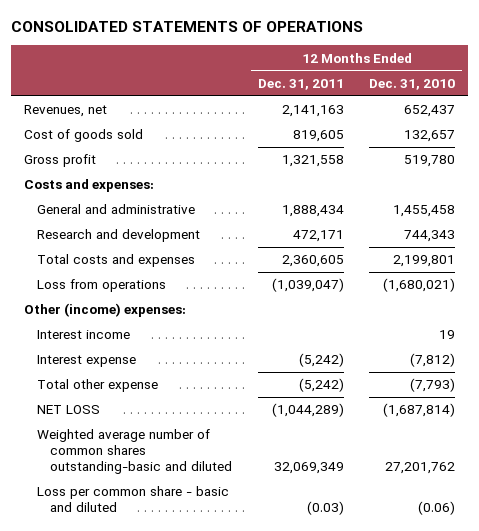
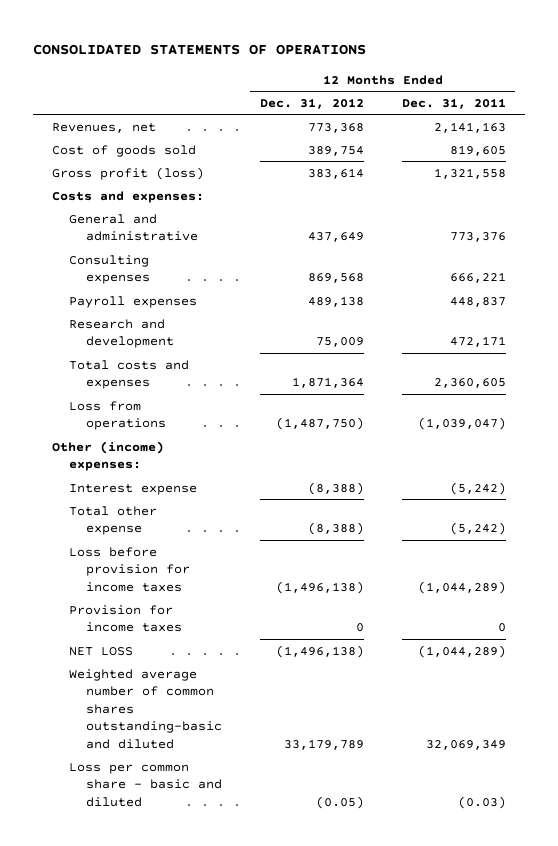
- | 12 Months Ended Dec. 31, 2011 | 12 Months Ended Dec. 31, 2010
+ | 12 Months Ended Dec. 31, 2012 | 12 Months Ended Dec. 31, 2011
- Gross profit | 1,321,558 | 519,780
+ Gross profit (loss) | 383,614 | 1,321,558
- General and administrative | 1,888,434 | 1,455,458
+ General and administrative | 437,649 | 773,376
+ Consulting expenses | 869,568 | 666,221
+ Payroll expenses | 489,138 | 448,837
- Interest income | | 19
+ Loss before provision for income taxes | (1,496,138) | (1,044,289)
+ Provision for income taxes | 0 | 0

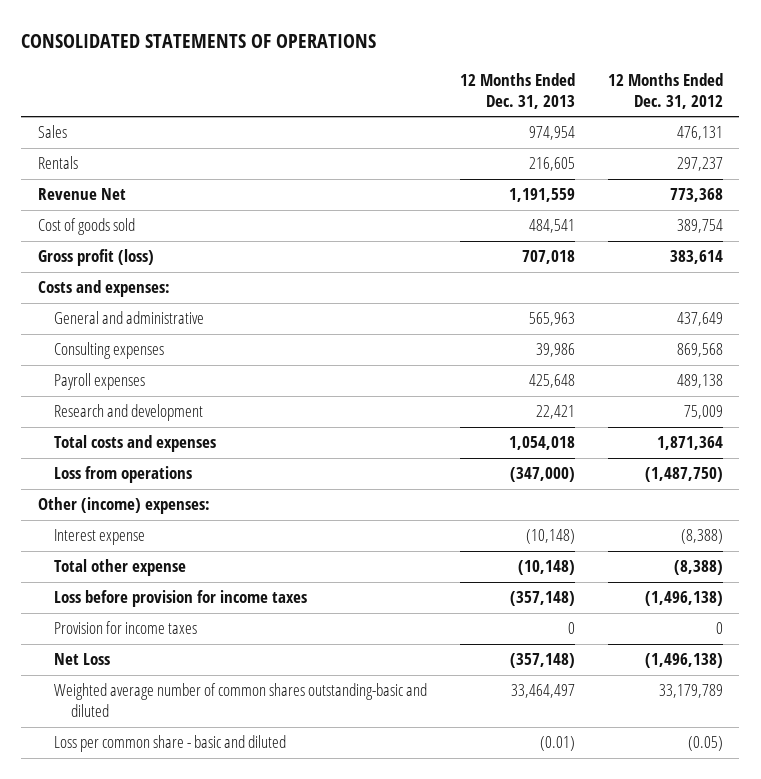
- | 12 Months Ended Dec. 31, 2012 | 12 Months Ended Dec. 31, 2011
+ | 12 Months Ended Dec. 31, 2013 | 12 Months Ended Dec. 31, 2012
- Revenues, net | 773,368 | 2,141,163
+ Sales | 974,954 | 476,131
+ Rentals | 216,605 | 297,237
+ Revenue Net | 1,191,559 | 773,368
- NET LOSS | (1,496,138) | (1,044,289)
+ Net Loss | (357,148) | (1,496,138)

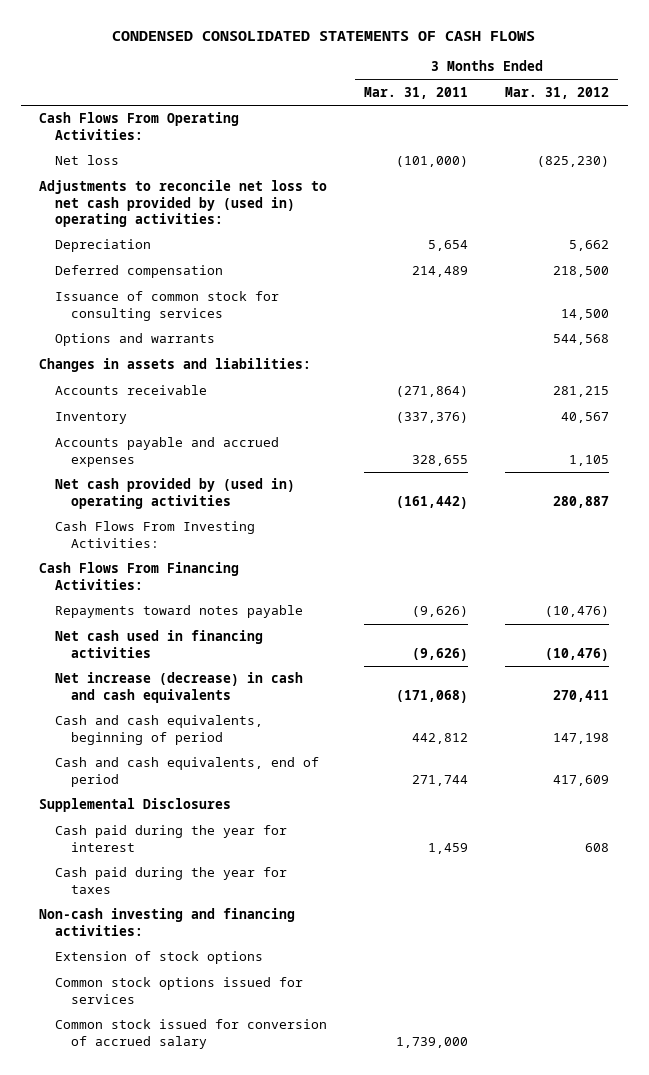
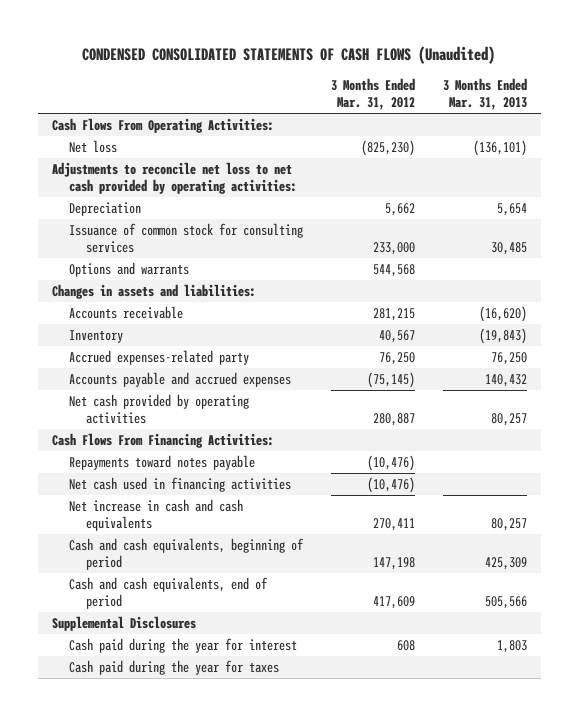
- CONDENSED CONSOLIDATED STATEMENTS OF CASH FLOWS
+ CONDENSED CONSOLIDATED STATEMENTS OF CASH FLOWS (Unaudited)
- | 3 Months Ended Mar. 31, 2011 | 3 Months Ended Mar. 31, 2012
+ | 3 Months Ended Mar. 31, 2012 | 3 Months Ended Mar. 31, 2013
- Adjustments to reconcile net loss to net cash provided by (used in) operating activities:
+ Adjustments to reconcile net loss to net cash provided by operating activities:
- Deferred compensation | 214,489 | 218,500
- Issuance of common stock for consulting services | | 14,500
+ Issuance of common stock for consulting services | 233,000 | 30,485
- Accounts payable and accrued expenses | 328,655 | 1,105
- Net cash provided by (used in) operating activities | (161,442) | 280,887
- Cash Flows From Investing Activities:
+ Accrued expenses-related party | 76,250 | 76,250
+ Accounts payable and accrued expenses | (75,145) | 140,432
+ Net cash provided by operating activities | 280,887 | 80,257
- Net increase (decrease) in cash and cash equivalents | (171,068) | 270,411
+ Net increase in cash and cash equivalents | 270,411 | 80,257
- Non-cash investing and financing activities:
- Extension of stock options
- Common stock options issued for services
- Common stock issued for conversion of accrued salary | 1,739,000 |

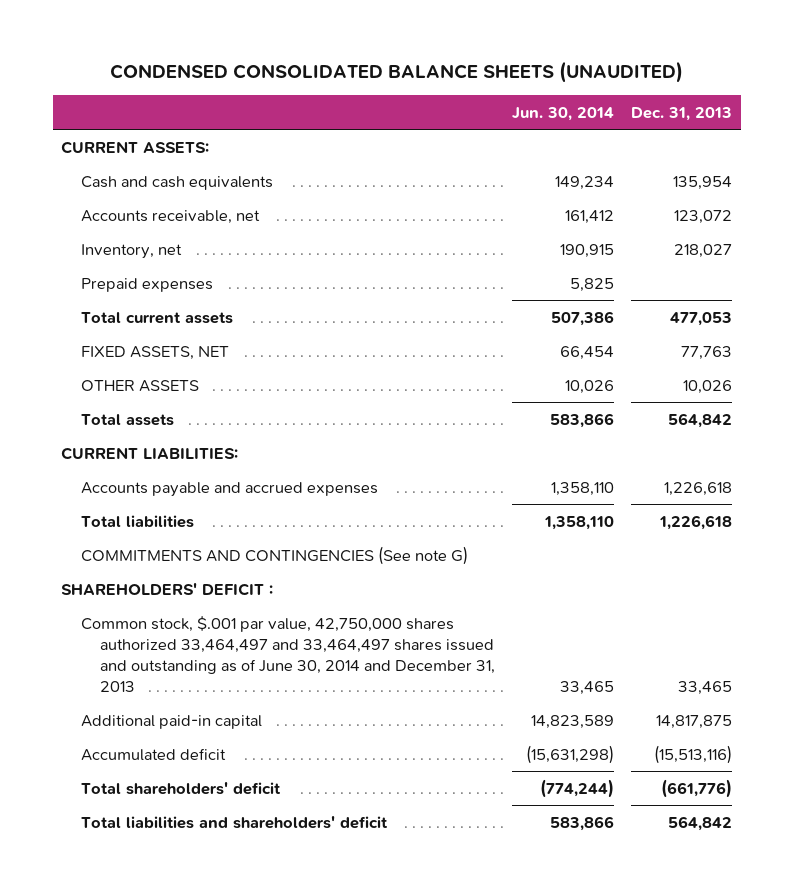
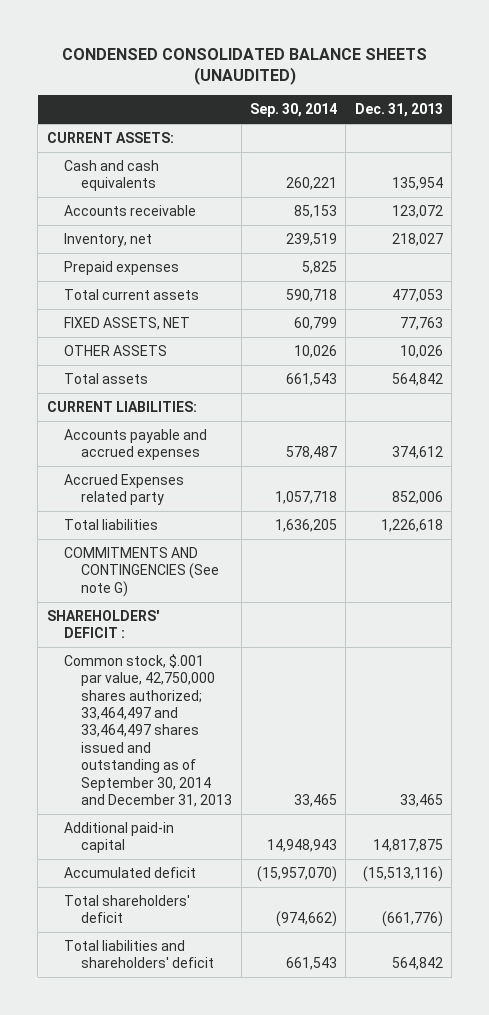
- | Jun. 30, 2014 | Dec. 31, 2013
+ | Sep. 30, 2014 | Dec. 31, 2013
- Accounts receivable, net | 161,412 | 123,072
+ Accounts receivable | 85,153 | 123,072
- Accounts payable and accrued expenses | 1,358,110 | 1,226,618
+ Accounts payable and accrued expenses | 578,487 | 374,612
+ Accrued Expenses related party | 1,057,718 | 852,006
- Common stock, $.001 par value, 42,750,000 shares authorized 33,464,497 and 33,464,497 shares issued and outstanding as of June 30, 2014 and December 31, 2013 | 33,465 | 33,465
+ Common stock, $.001 par value, 42,750,000 shares authorized; 33,464,497 and 33,464,497 shares issued and outstanding as of September 30, 2014 and December 31, 2013 | 33,465 | 33,465

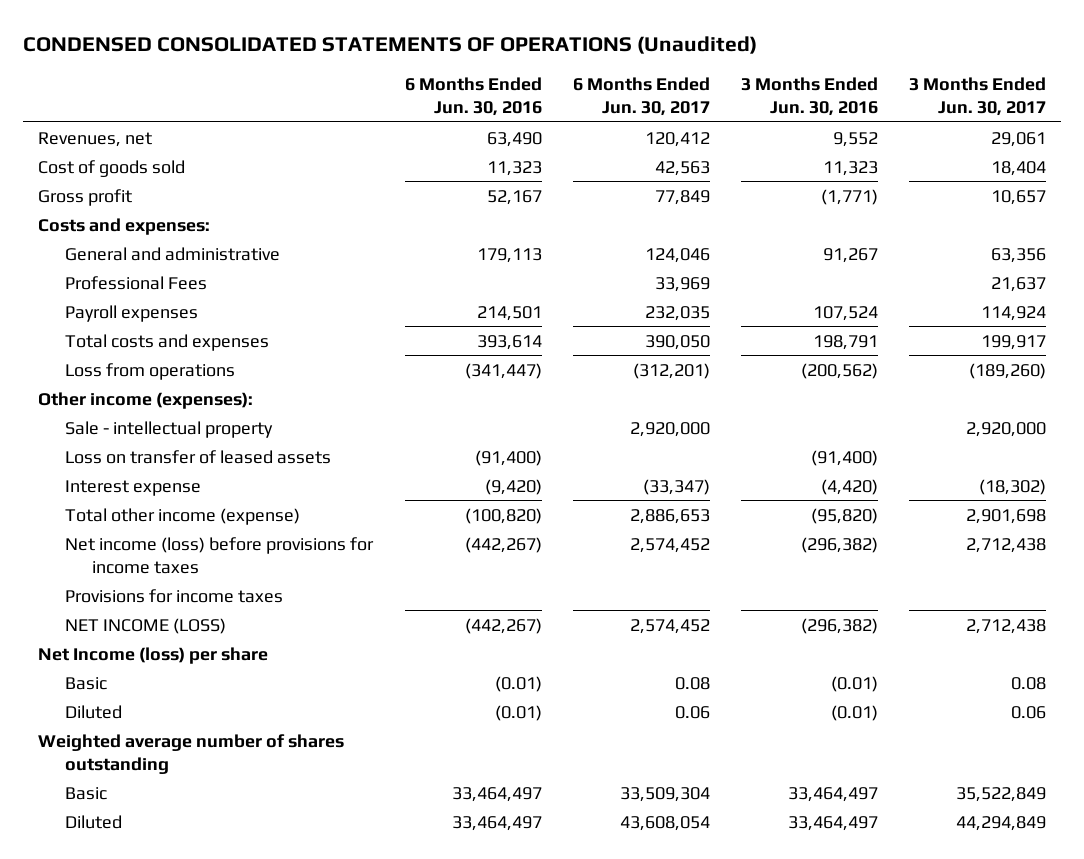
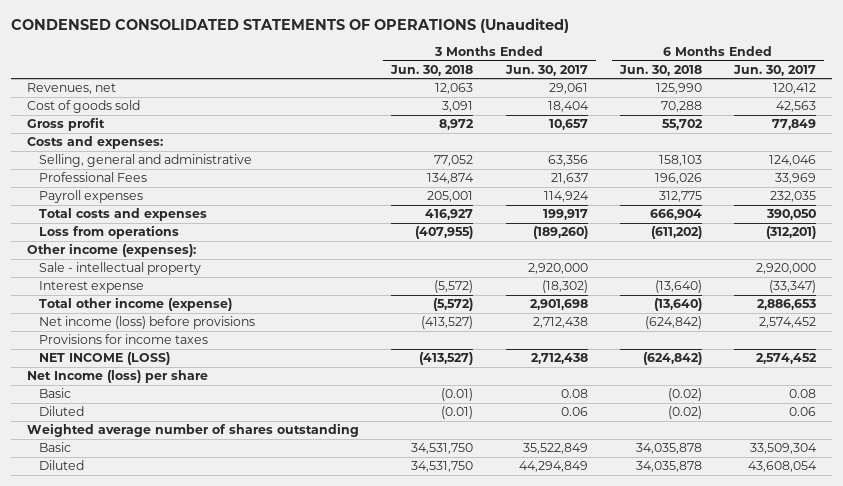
- | 6 Months Ended Jun. 30, 2016 | 6 Months Ended Jun. 30, 2017 | 3 Months Ended Jun. 30, 2016 | 3 Months Ended Jun. 30, 2017
+ | 3 Months Ended Jun. 30, 2018 | 3 Months Ended Jun. 30, 2017 | 6 Months Ended Jun. 30, 2018 | 6 Months Ended Jun. 30, 2017
- General and administrative | 179,113 | 124,046 | 91,267 | 63,356
+ Selling, general and administrative | 77,052 | 63,356 | 158,103 | 124,046
- Loss on transfer of leased assets | (91,400) | | (91,400) |
- Net income (loss) before provisions for income taxes | (442,267) | 2,574,452 | (296,382) | 2,712,438
+ Net income (loss) before provisions | (413,527) | 2,712,438 | (624,842) | 2,574,452

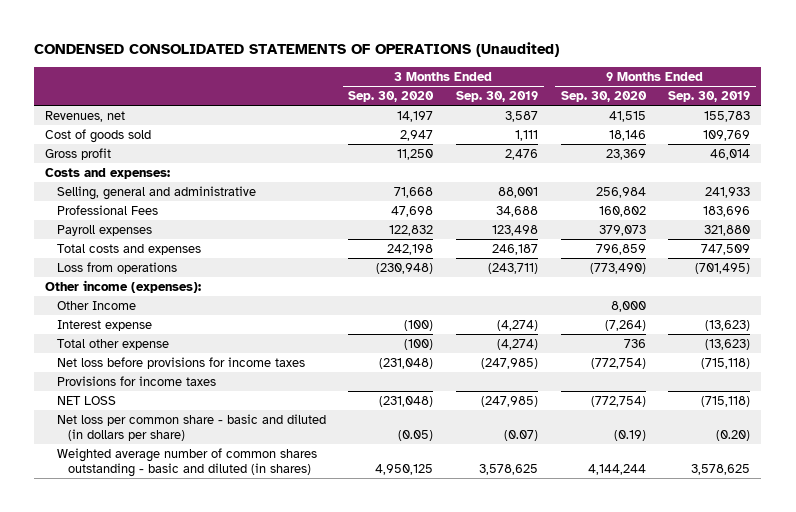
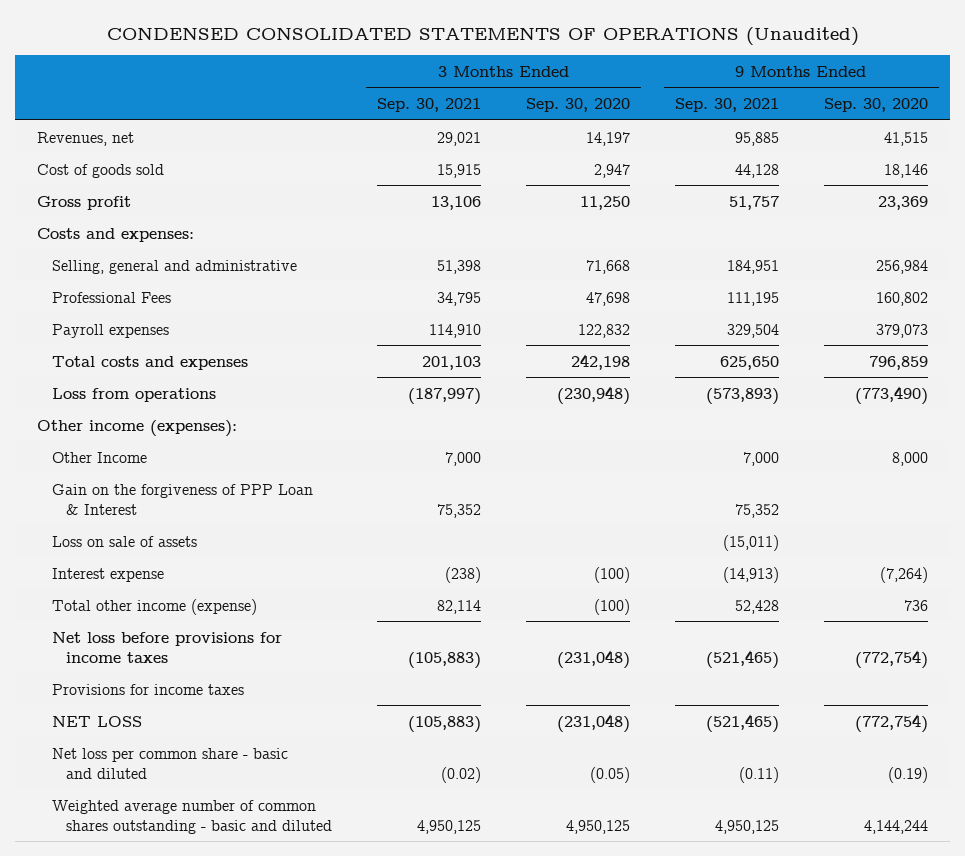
- | 3 Months Ended Sep. 30, 2020 | 3 Months Ended Sep. 30, 2019 | 9 Months Ended Sep. 30, 2020 | 9 Months Ended Sep. 30, 2019
+ | 3 Months Ended Sep. 30, 2021 | 3 Months Ended Sep. 30, 2020 | 9 Months Ended Sep. 30, 2021 | 9 Months Ended Sep. 30, 2020
+ Gain on the forgiveness of PPP Loan & Interest | 75,352 | | 75,352 |
+ Loss on sale of assets | | | (15,011) |
- Total other expense | (100) | (4,274) | 736 | (13,623)
+ Total other income (expense) | 82,114 | (100) | 52,428 | 736
- Net loss per common share - basic and diluted (in dollars per share) | (0.05) | (0.07) | (0.19) | (0.20)
- Weighted average number of common shares outstanding - basic and diluted (in shares) | 4,950,125 | 3,578,625 | 4,144,244 | 3,578,625
+ Net loss per common share - basic and diluted | (0.02) | (0.05) | (0.11) | (0.19)
+ Weighted average number of common shares outstanding - basic and diluted | 4,950,125 | 4,950,125 | 4,950,125 | 4,144,244

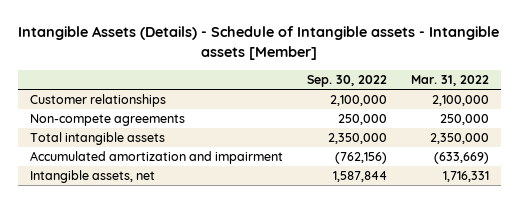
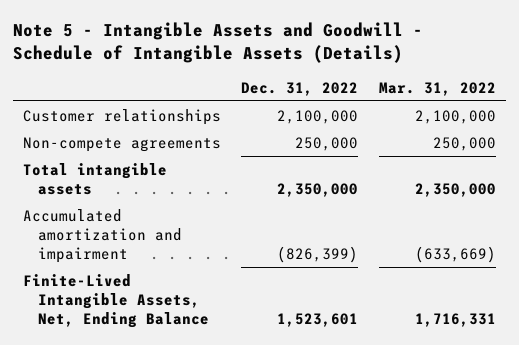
- Intangible Assets (Details) - Schedule of Intangible assets - Intangible assets [Member]
+ Note 5 - Intangible Assets and Goodwill - Schedule of Intangible Assets (Details)
- | Sep. 30, 2022 | Mar. 31, 2022
+ | Dec. 31, 2022 | Mar. 31, 2022
- Intangible assets, net | 1,587,844 | 1,716,331
+ Finite-Lived Intangible Assets, Net, Ending Balance | 1,523,601 | 1,716,331

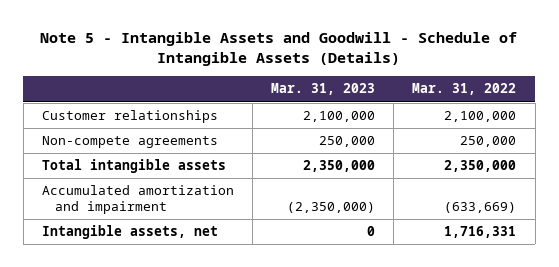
- | Dec. 31, 2022 | Mar. 31, 2022
+ | Mar. 31, 2023 | Mar. 31, 2022
- Finite-Lived Intangible Assets, Net, Ending Balance | 1,523,601 | 1,716,331
+ Intangible assets, net | 0 | 1,716,331

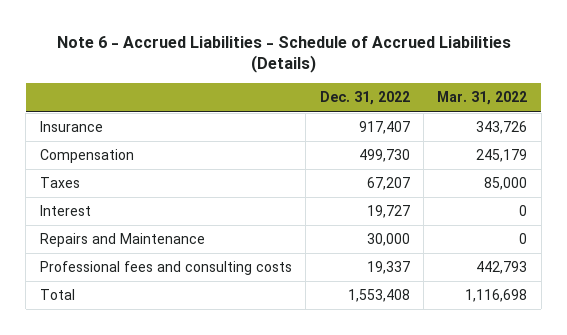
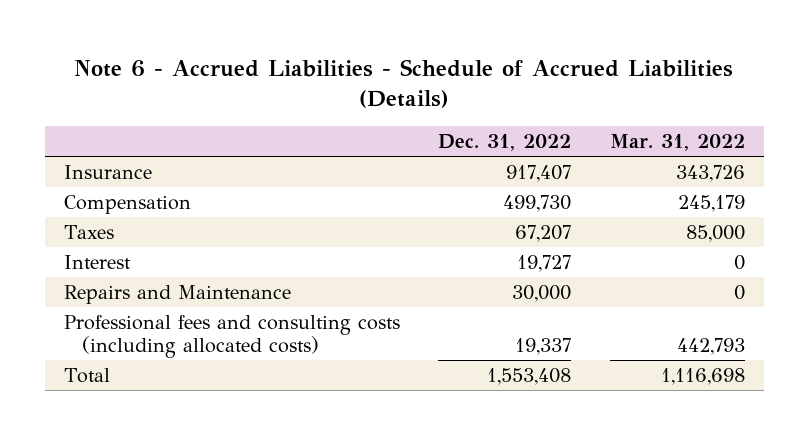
- Professional fees and consulting costs | 19,337 | 442,793
+ Professional fees and consulting costs (including allocated costs) | 19,337 | 442,793

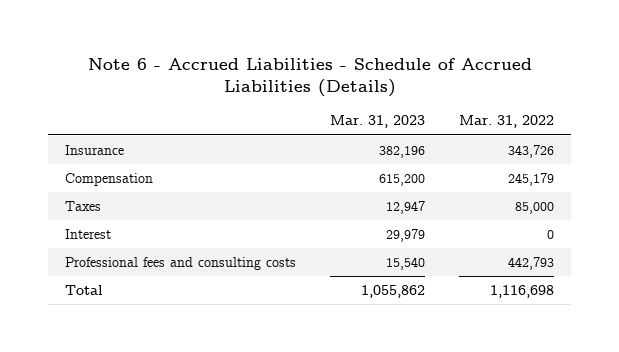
- | Dec. 31, 2022 | Mar. 31, 2022
+ | Mar. 31, 2023 | Mar. 31, 2022
- Repairs and Maintenance | 30,000 | 0
- Professional fees and consulting costs (including allocated costs) | 19,337 | 442,793
+ Professional fees and consulting costs | 15,540 | 442,793

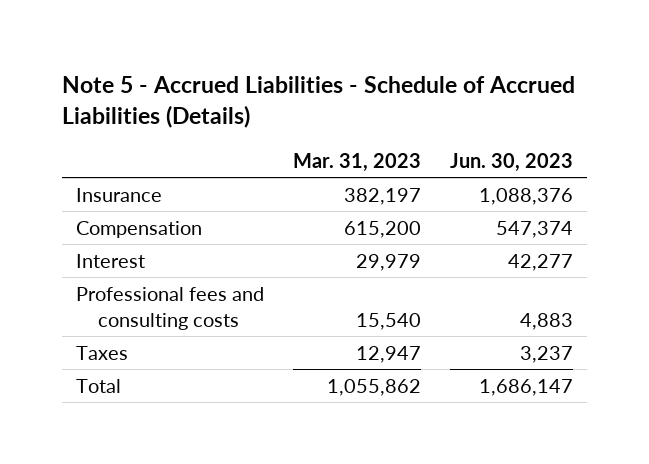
- Note 6 - Accrued Liabilities - Schedule of Accrued Liabilities (Details)
+ Note 5 - Accrued Liabilities - Schedule of Accrued Liabilities (Details)
- | Mar. 31, 2023 | Mar. 31, 2022
+ | Mar. 31, 2023 | Jun. 30, 2023
- Insurance | 382,196 | 343,726
+ Insurance | 382,197 | 1,088,376
moved down: Taxes | 12,947 | 3,237

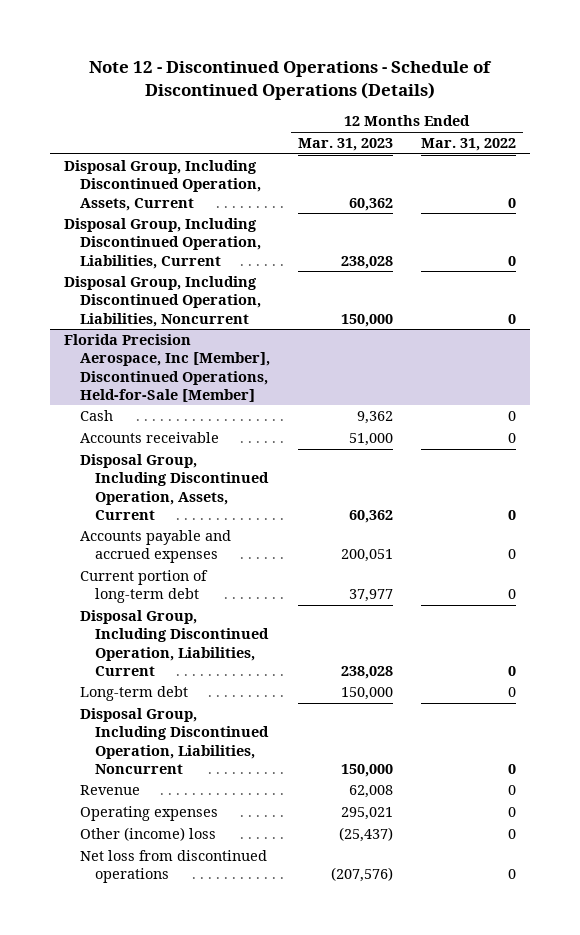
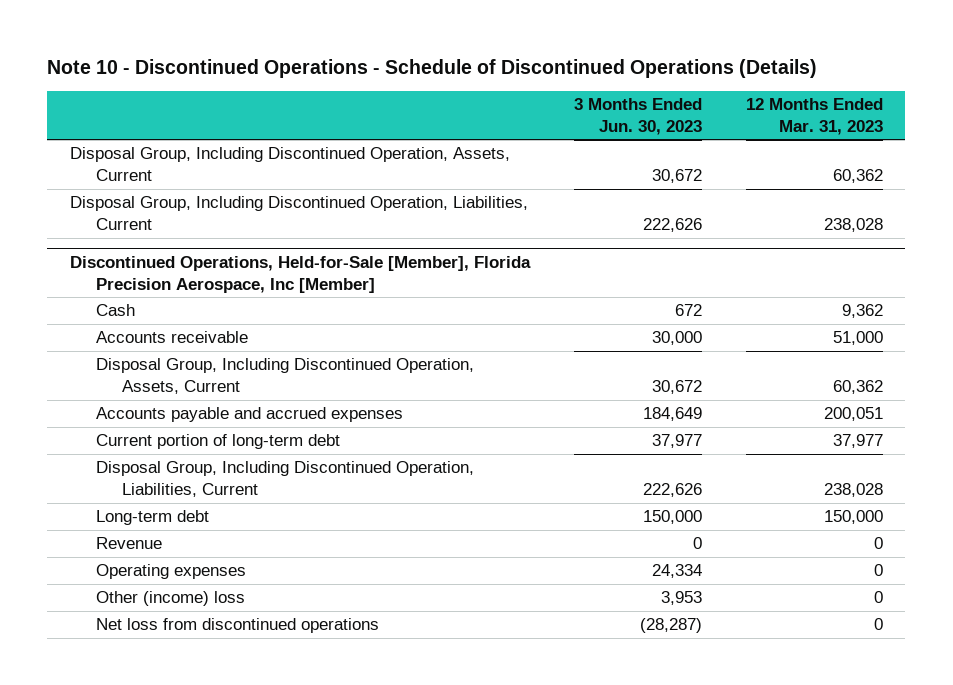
- Note 12 - Discontinued Operations - Schedule of Discontinued Operations (Details)
+ Note 10 - Discontinued Operations - Schedule of Discontinued Operations (Details)
- | 12 Months Ended Mar. 31, 2023 | 12 Months Ended Mar. 31, 2022
+ | 3 Months Ended Jun. 30, 2023 | 12 Months Ended Mar. 31, 2023
- Disposal Group, Including Discontinued Operation, Liabilities, Noncurrent | 150,000 | 0
- Florida Precision Aerospace, Inc [Member], Discontinued Operations, Held-for-Sale [Member]
+ Discontinued Operations, Held-for-Sale [Member], Florida Precision Aerospace, Inc [Member]
- Disposal Group, Including Discontinued Operation, Liabilities, Noncurrent | 150,000 | 0
- Revenue | 62,008 | 0
- Operating expenses | 295,021 | 0
- Other (income) loss | (25,437) | 0
- Net loss from discontinued operations | (207,576) | 0
+ Revenue | 0 | 0
+ Operating expenses | 24,334 | 0
+ Other (income) loss | 3,953 | 0
+ Net loss from discontinued operations | (28,287) | 0

